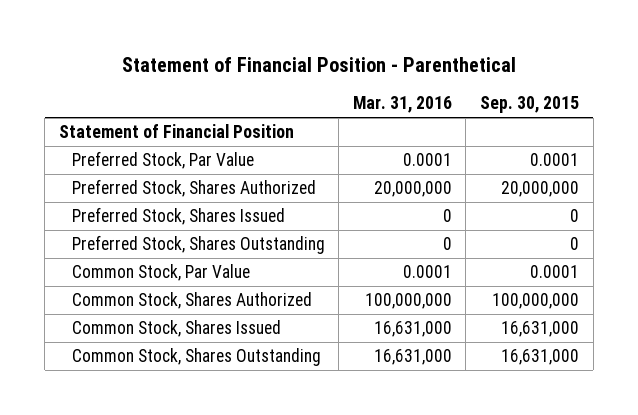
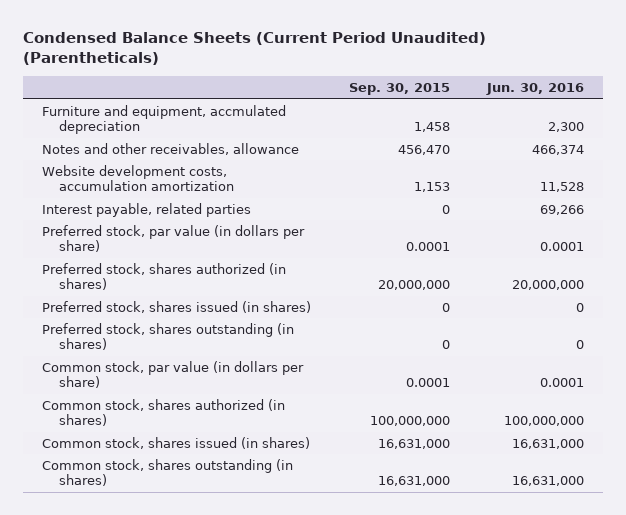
- Statement of Financial Position - Parenthetical
+ Condensed Balance Sheets (Current Period Unaudited) (Parentheticals)
- | Mar. 31, 2016 | Sep. 30, 2015
+ | Sep. 30, 2015 | Jun. 30, 2016
- Statement of Financial Position
- Preferred Stock, Par Value | 0.0001 | 0.0001
- Preferred Stock, Shares Authorized | 20,000,000 | 20,000,000
- Preferred Stock, Shares Issued | 0 | 0
- Preferred Stock, Shares Outstanding | 0 | 0
- Common Stock, Par Value | 0.0001 | 0.0001
- Common Stock, Shares Authorized | 100,000,000 | 100,000,000
- Common Stock, Shares Issued | 16,631,000 | 16,631,000
- Common Stock, Shares Outstanding | 16,631,000 | 16,631,000
+ Furniture and equipment, accmulated depreciation | 1,458 | 2,300
+ Notes and other receivables, allowance | 456,470 | 466,374
+ Website development costs, accumulation amortization | 1,153 | 11,528
+ Interest payable, related parties | 0 | 69,266
+ Preferred stock, par value (in dollars per share) | 0.0001 | 0.0001
+ Preferred stock, shares authorized (in shares) | 20,000,000 | 20,000,000
+ Preferred stock, shares issued (in shares) | 0 | 0
+ Preferred stock, shares outstanding (in shares) | 0 | 0
+ Common stock, par value (in dollars per share) | 0.0001 | 0.0001
+ Common stock, shares authorized (in shares) | 100,000,000 | 100,000,000
+ Common stock, shares issued (in shares) | 16,631,000 | 16,631,000
+ Common stock, shares outstanding (in shares) | 16,631,000 | 16,631,000

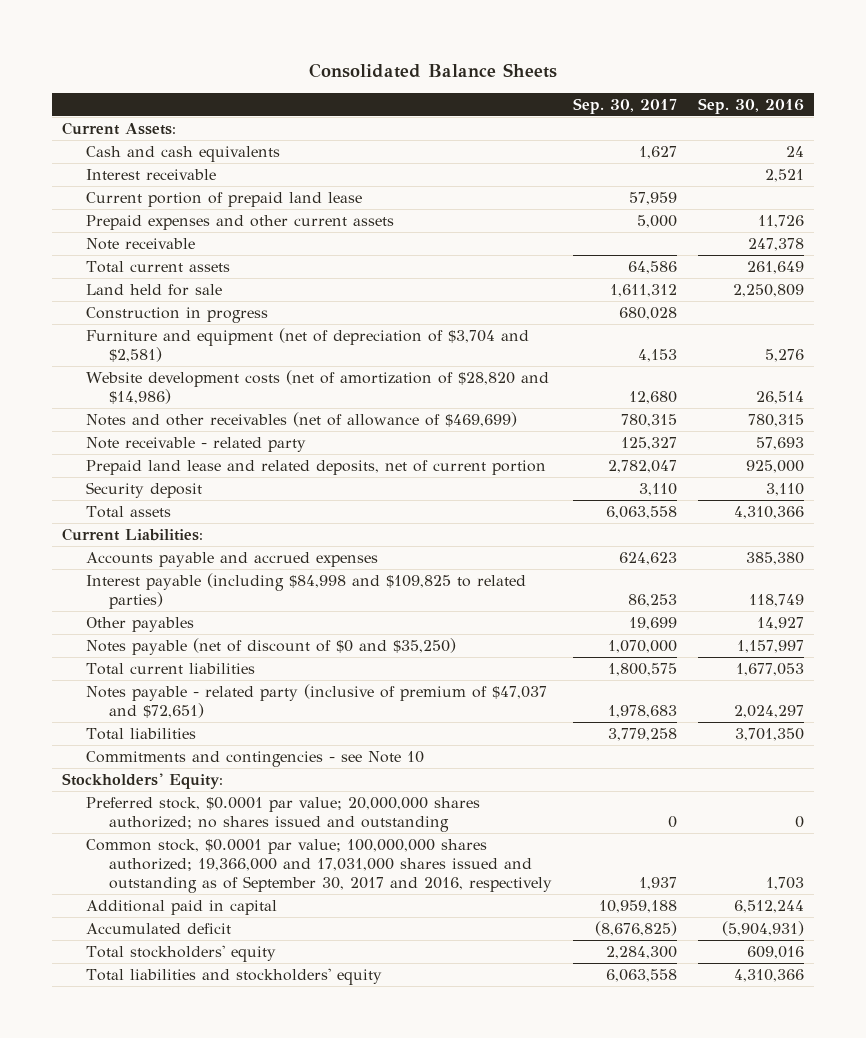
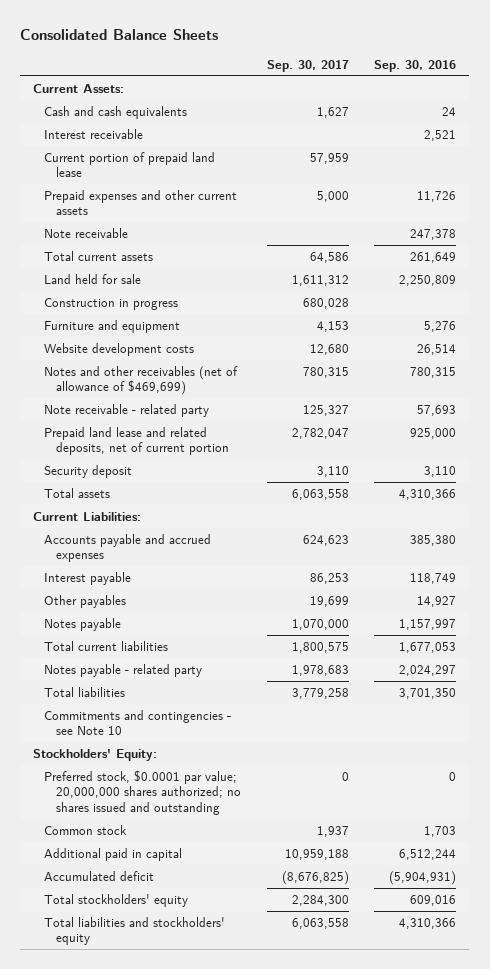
- Furniture and equipment (net of depreciation of $3,704 and $2,581) | 4,153 | 5,276
- Website development costs (net of amortization of $28,820 and $14,986) | 12,680 | 26,514
+ Furniture and equipment | 4,153 | 5,276
+ Website development costs | 12,680 | 26,514
- Interest payable (including $84,998 and $109,825 to related parties) | 86,253 | 118,749
+ Interest payable | 86,253 | 118,749
- Notes payable (net of discount of $0 and $35,250) | 1,070,000 | 1,157,997
+ Notes payable | 1,070,000 | 1,157,997
- Notes payable - related party (inclusive of premium of $47,037 and $72,651) | 1,978,683 | 2,024,297
+ Notes payable - related party | 1,978,683 | 2,024,297
- Common stock, $0.0001 par value; 100,000,000 shares authorized; 19,366,000 and 17,031,000 shares issued and outstanding as of September 30, 2017 and 2016, respectively | 1,937 | 1,703
+ Common stock | 1,937 | 1,703

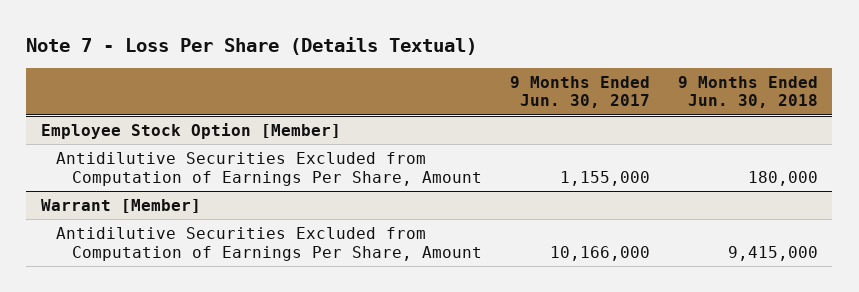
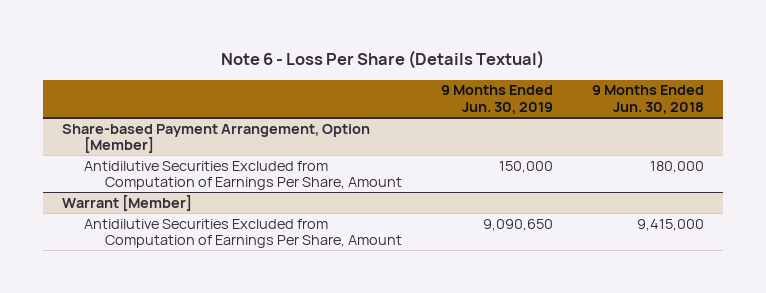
- Note 7 - Loss Per Share (Details Textual)
+ Note 6 - Loss Per Share (Details Textual)
- | 9 Months Ended Jun. 30, 2017 | 9 Months Ended Jun. 30, 2018
+ | 9 Months Ended Jun. 30, 2019 | 9 Months Ended Jun. 30, 2018
- Employee Stock Option [Member]
+ Share-based Payment Arrangement, Option [Member]

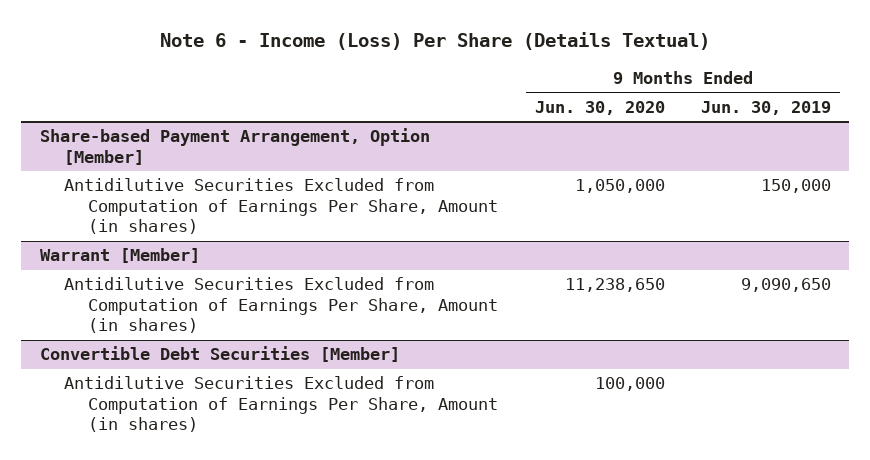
- Note 6 - Loss Per Share (Details Textual)
+ Note 6 - Income (Loss) Per Share (Details Textual)
- | 9 Months Ended Jun. 30, 2019 | 9 Months Ended Jun. 30, 2018
+ | 9 Months Ended Jun. 30, 2020 | 9 Months Ended Jun. 30, 2019
@ Share-based Payment Arrangement, Option [Member]
- Antidilutive Securities Excluded from Computation of Earnings Per Share, Amount | 150,000 | 180,000
+ Antidilutive Securities Excluded from Computation of Earnings Per Share, Amount (in shares) | 1,050,000 | 150,000
@ Warrant [Member]
- Antidilutive Securities Excluded from Computation of Earnings Per Share, Amount | 9,090,650 | 9,415,000
+ Antidilutive Securities Excluded from Computation of Earnings Per Share, Amount (in shares) | 11,238,650 | 9,090,650
+ Convertible Debt Securities [Member]
+ Antidilutive Securities Excluded from Computation of Earnings Per Share, Amount (in shares) | 100,000 |

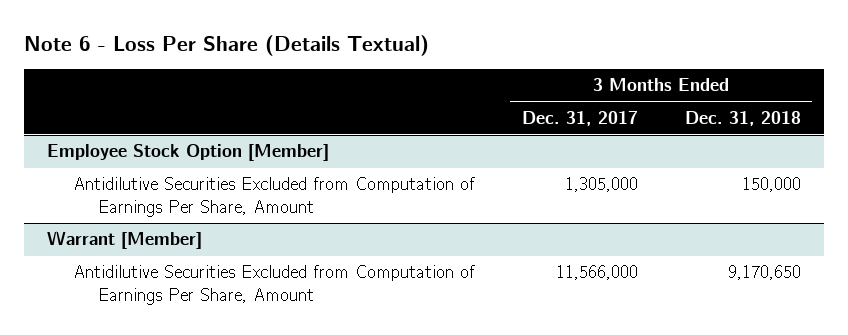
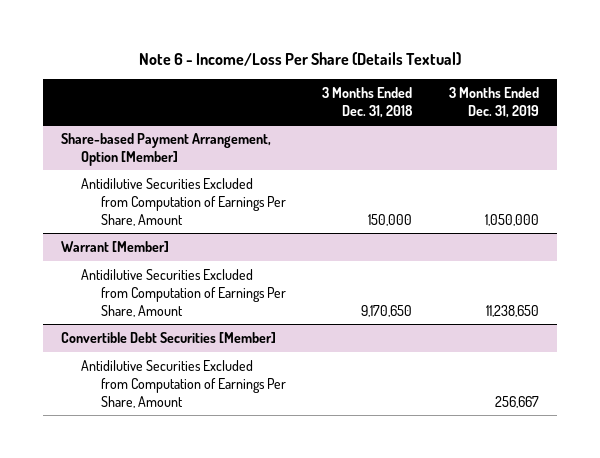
- Note 6 - Loss Per Share (Details Textual)
+ Note 6 - Income/Loss Per Share (Details Textual)
- | 3 Months Ended Dec. 31, 2017 | 3 Months Ended Dec. 31, 2018
+ | 3 Months Ended Dec. 31, 2018 | 3 Months Ended Dec. 31, 2019
- Employee Stock Option [Member]
+ Share-based Payment Arrangement, Option [Member]
+ Convertible Debt Securities [Member]
+ Antidilutive Securities Excluded from Computation of Earnings Per Share, Amount | | 256,667

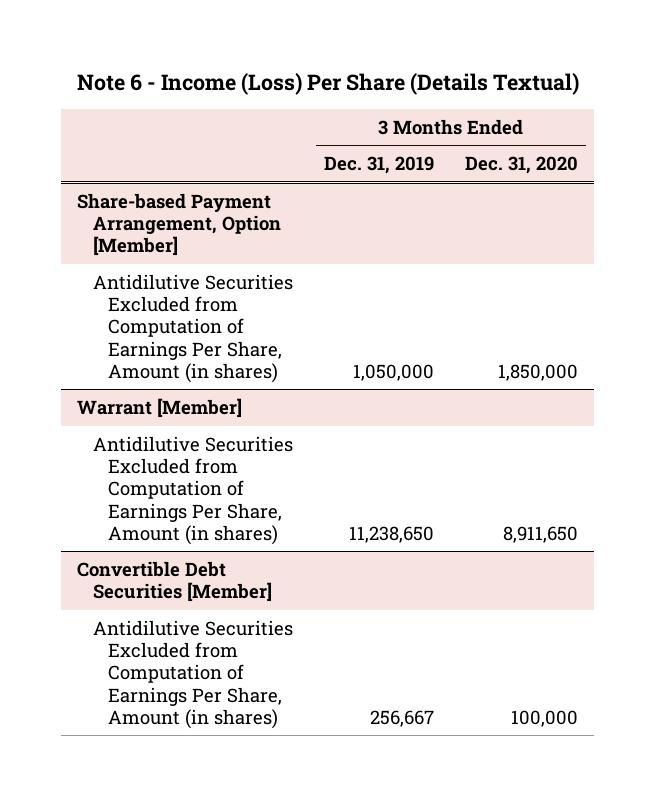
- Note 6 - Income/Loss Per Share (Details Textual)
+ Note 6 - Income (Loss) Per Share (Details Textual)
- | 3 Months Ended Dec. 31, 2018 | 3 Months Ended Dec. 31, 2019
+ | 3 Months Ended Dec. 31, 2019 | 3 Months Ended Dec. 31, 2020
@ Share-based Payment Arrangement, Option [Member]
- Antidilutive Securities Excluded from Computation of Earnings Per Share, Amount | 150,000 | 1,050,000
+ Antidilutive Securities Excluded from Computation of Earnings Per Share, Amount (in shares) | 1,050,000 | 1,850,000
@ Warrant [Member]
- Antidilutive Securities Excluded from Computation of Earnings Per Share, Amount | 9,170,650 | 11,238,650
+ Antidilutive Securities Excluded from Computation of Earnings Per Share, Amount (in shares) | 11,238,650 | 8,911,650
@ Convertible Debt Securities [Member]
- Antidilutive Securities Excluded from Computation of Earnings Per Share, Amount | | 256,667
+ Antidilutive Securities Excluded from Computation of Earnings Per Share, Amount (in shares) | 256,667 | 100,000

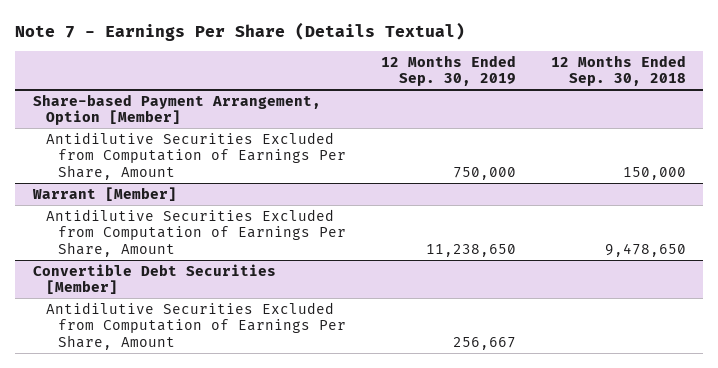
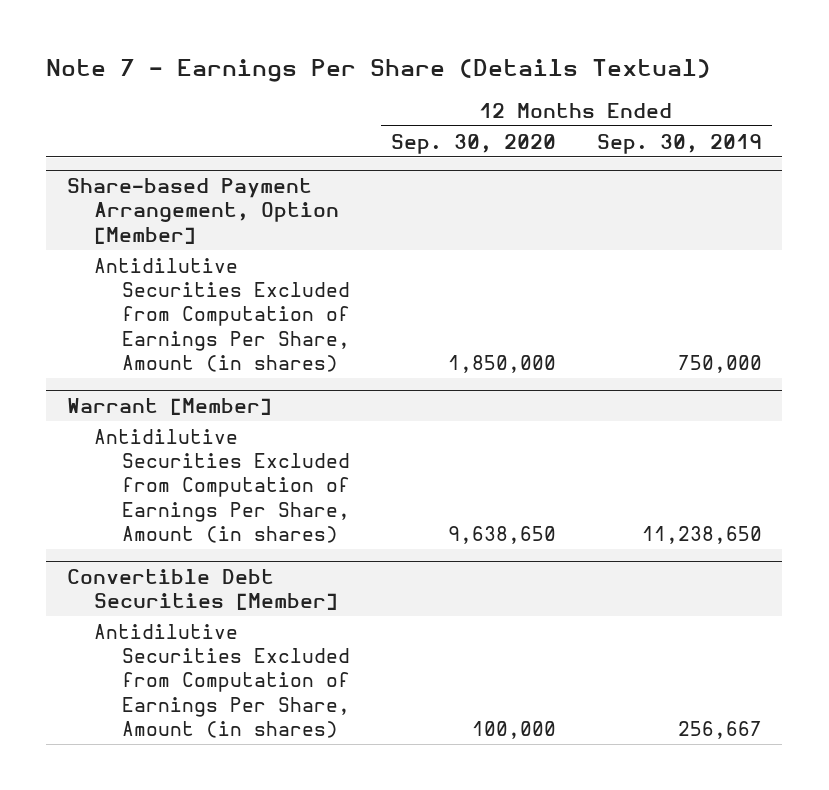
- | 12 Months Ended Sep. 30, 2019 | 12 Months Ended Sep. 30, 2018
+ | 12 Months Ended Sep. 30, 2020 | 12 Months Ended Sep. 30, 2019
@ Share-based Payment Arrangement, Option [Member]
- Antidilutive Securities Excluded from Computation of Earnings Per Share, Amount | 750,000 | 150,000
+ Antidilutive Securities Excluded from Computation of Earnings Per Share, Amount (in shares) | 1,850,000 | 750,000
@ Warrant [Member]
- Antidilutive Securities Excluded from Computation of Earnings Per Share, Amount | 11,238,650 | 9,478,650
+ Antidilutive Securities Excluded from Computation of Earnings Per Share, Amount (in shares) | 9,638,650 | 11,238,650
@ Convertible Debt Securities [Member]
- Antidilutive Securities Excluded from Computation of Earnings Per Share, Amount | 256,667 |
+ Antidilutive Securities Excluded from Computation of Earnings Per Share, Amount (in shares) | 100,000 | 256,667

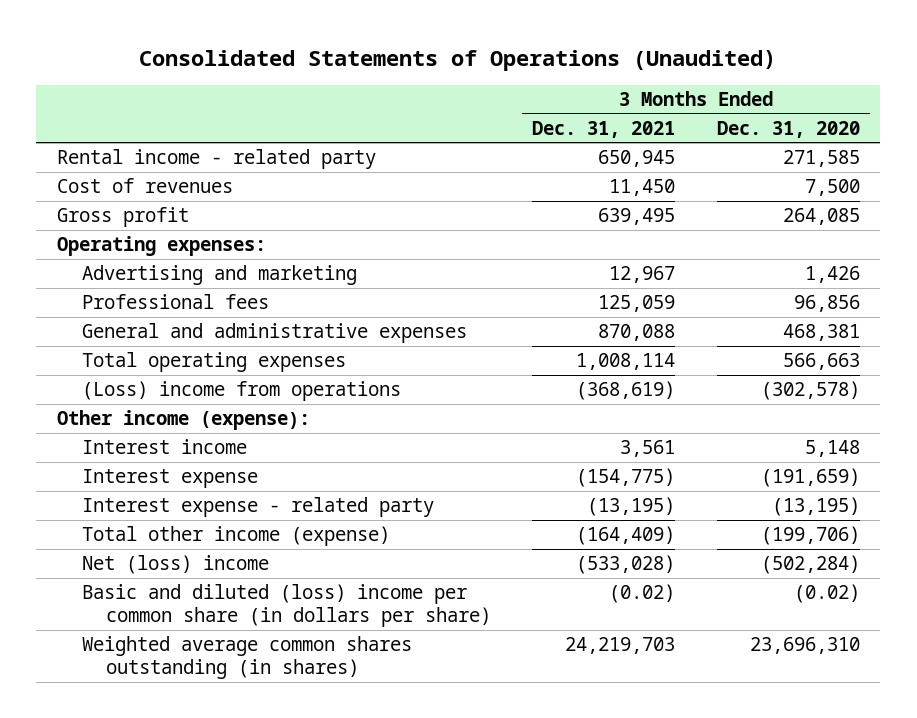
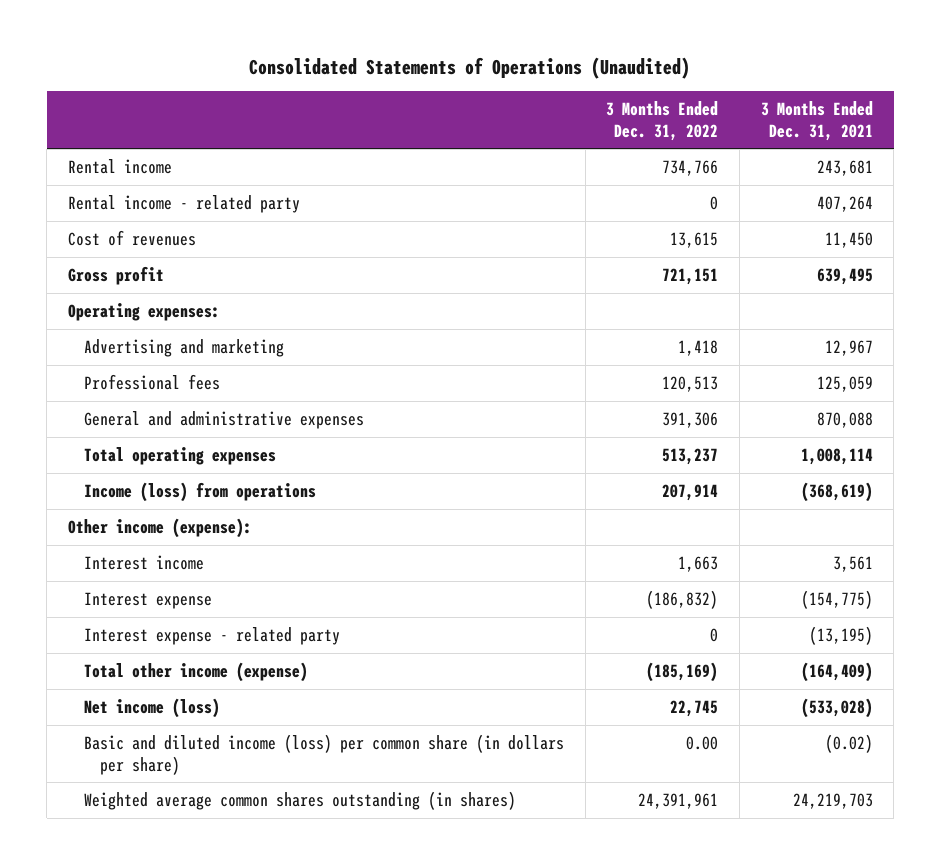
- | 3 Months Ended Dec. 31, 2021 | 3 Months Ended Dec. 31, 2020
+ | 3 Months Ended Dec. 31, 2022 | 3 Months Ended Dec. 31, 2021
- Rental income - related party | 650,945 | 271,585
+ Rental income | 734,766 | 243,681
+ Rental income - related party | 0 | 407,264
- (Loss) income from operations | (368,619) | (302,578)
+ Income (loss) from operations | 207,914 | (368,619)
- Net (loss) income | (533,028) | (502,284)
- Basic and diluted (loss) income per common share (in dollars per share) | (0.02) | (0.02)
+ Net income (loss) | 22,745 | (533,028)
+ Basic and diluted income (loss) per common share (in dollars per share) | 0.00 | (0.02)

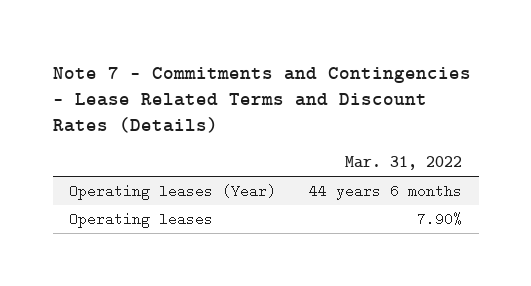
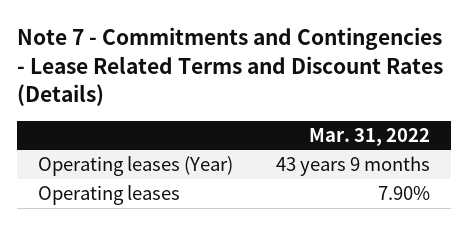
- Operating leases (Year) | 44 years 6 months
+ Operating leases (Year) | 43 years 9 months

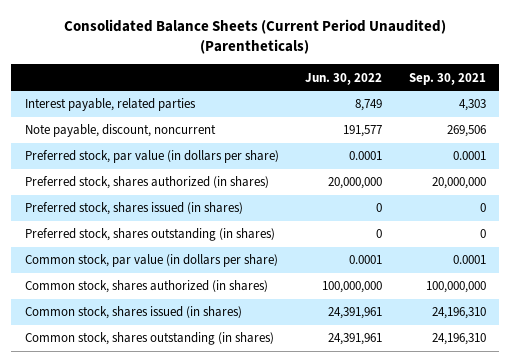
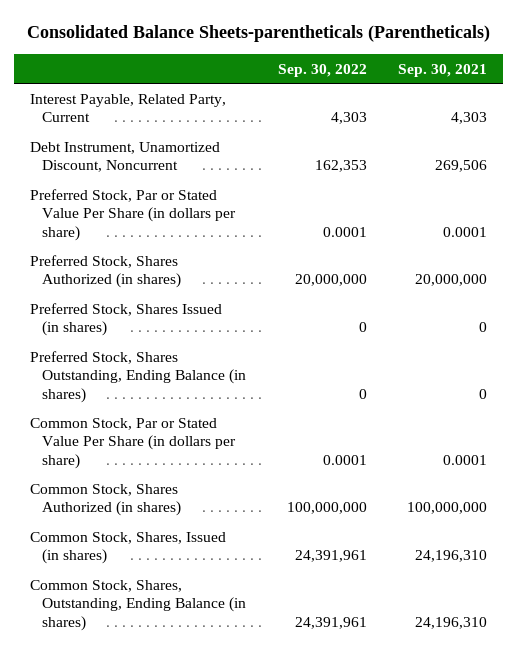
- Consolidated Balance Sheets (Current Period Unaudited) (Parentheticals)
+ Consolidated Balance Sheets-parentheticals (Parentheticals)
- | Jun. 30, 2022 | Sep. 30, 2021
+ | Sep. 30, 2022 | Sep. 30, 2021
- Interest payable, related parties | 8,749 | 4,303
- Note payable, discount, noncurrent | 191,577 | 269,506
- Preferred stock, par value (in dollars per share) | 0.0001 | 0.0001
- Preferred stock, shares authorized (in shares) | 20,000,000 | 20,000,000
- Preferred stock, shares issued (in shares) | 0 | 0
- Preferred stock, shares outstanding (in shares) | 0 | 0
- Common stock, par value (in dollars per share) | 0.0001 | 0.0001
- Common stock, shares authorized (in shares) | 100,000,000 | 100,000,000
- Common stock, shares issued (in shares) | 24,391,961 | 24,196,310
- Common stock, shares outstanding (in shares) | 24,391,961 | 24,196,310
+ Interest Payable, Related Party, Current | 4,303 | 4,303
+ Debt Instrument, Unamortized Discount, Noncurrent | 162,353 | 269,506
+ Preferred Stock, Par or Stated Value Per Share (in dollars per share) | 0.0001 | 0.0001
+ Preferred Stock, Shares Authorized (in shares) | 20,000,000 | 20,000,000
+ Preferred Stock, Shares Issued (in shares) | 0 | 0
+ Preferred Stock, Shares Outstanding, Ending Balance (in shares) | 0 | 0
+ Common Stock, Par or Stated Value Per Share (in dollars per share) | 0.0001 | 0.0001
+ Common Stock, Shares Authorized (in shares) | 100,000,000 | 100,000,000
+ Common Stock, Shares, Issued (in shares) | 24,391,961 | 24,196,310
+ Common Stock, Shares, Outstanding, Ending Balance (in shares) | 24,391,961 | 24,196,310

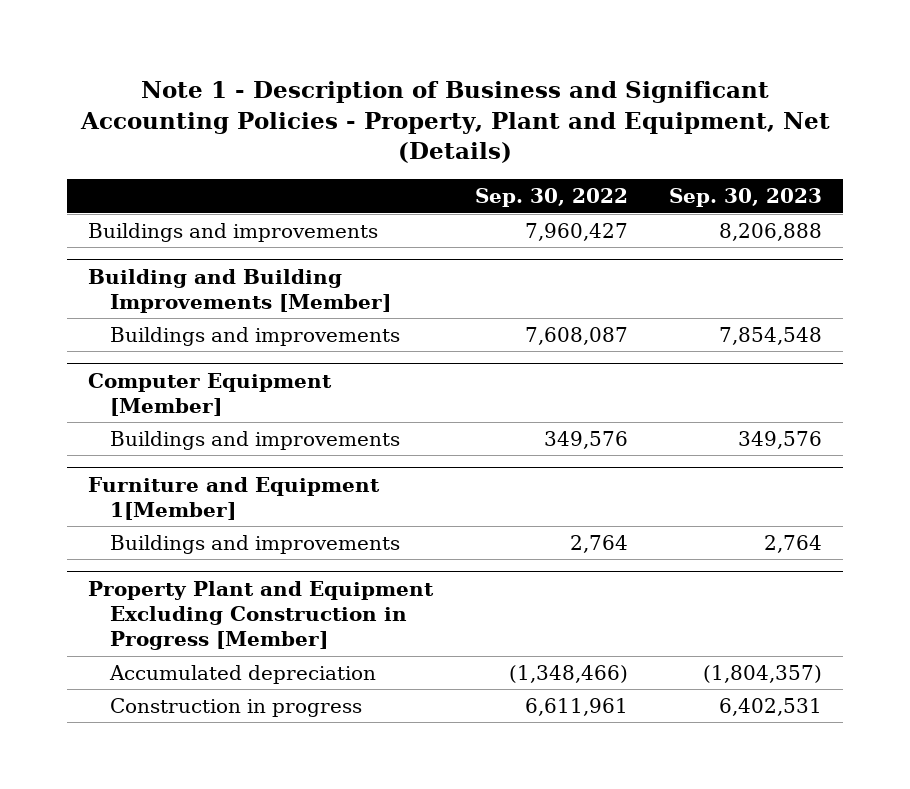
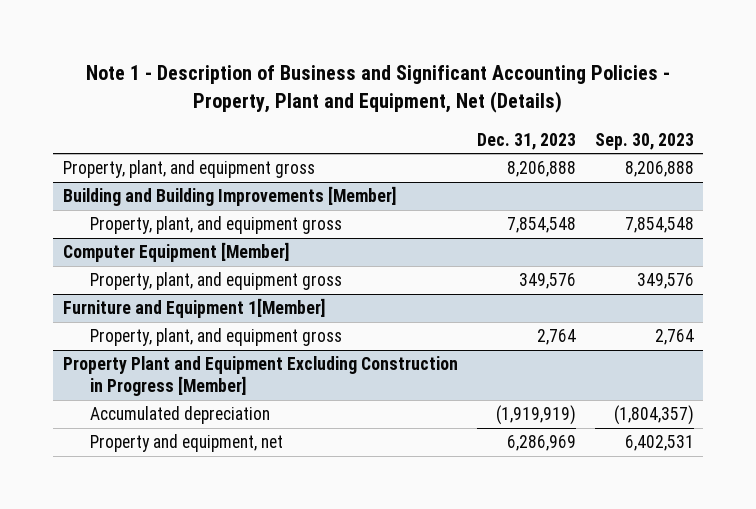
- | Sep. 30, 2022 | Sep. 30, 2023
+ | Dec. 31, 2023 | Sep. 30, 2023
- Buildings and improvements | 7,960,427 | 8,206,888
+ Property, plant, and equipment gross | 8,206,888 | 8,206,888
@ Building and Building Improvements [Member]
- Buildings and improvements | 7,608,087 | 7,854,548
+ Property, plant, and equipment gross | 7,854,548 | 7,854,548
@ Computer Equipment [Member]
- Buildings and improvements | 349,576 | 349,576
+ Property, plant, and equipment gross | 349,576 | 349,576
@ Furniture and Equipment 1[Member]
- Buildings and improvements | 2,764 | 2,764
+ Property, plant, and equipment gross | 2,764 | 2,764
@ Property Plant and Equipment Excluding Construction in Progress [Member]
- Construction in progress | 6,611,961 | 6,402,531
+ Property and equipment, net | 6,286,969 | 6,402,531

